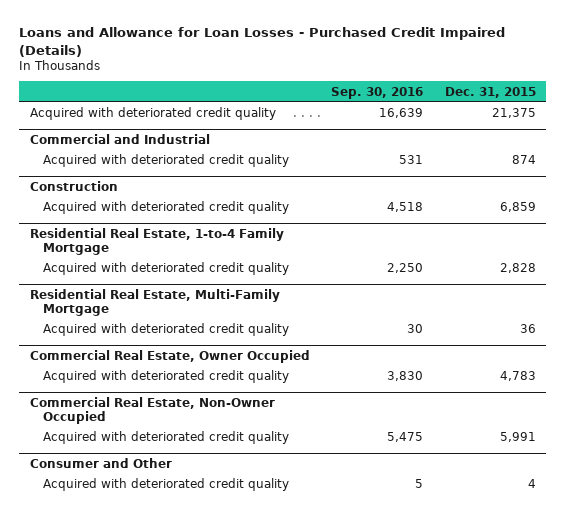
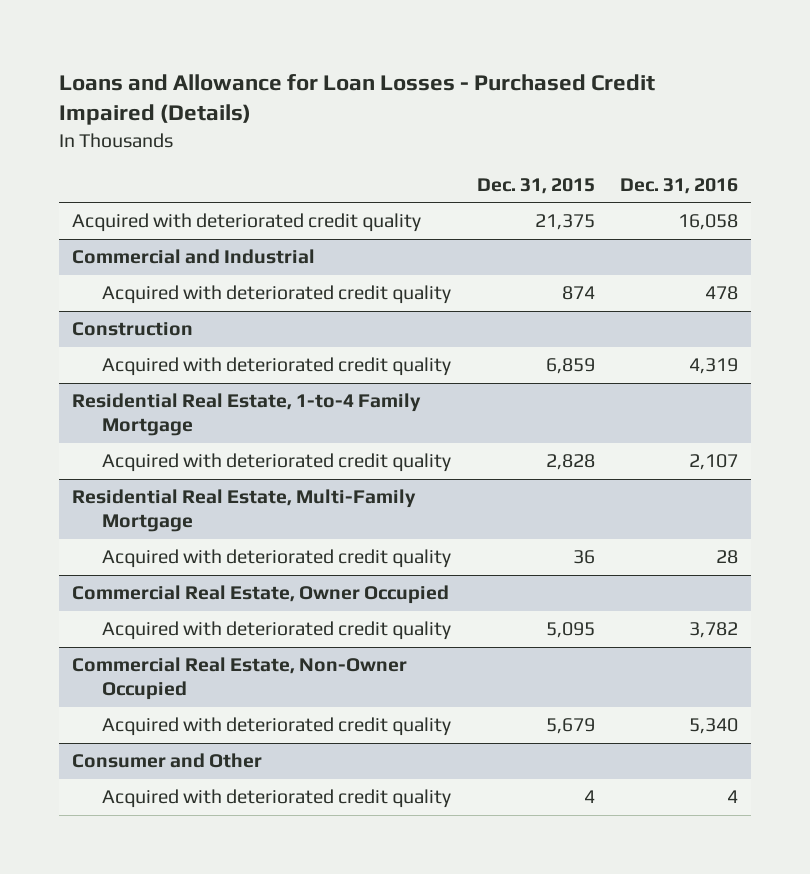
- | Sep. 30, 2016 | Dec. 31, 2015
+ | Dec. 31, 2015 | Dec. 31, 2016
@ Commercial Real Estate, Owner Occupied
- Acquired with deteriorated credit quality | 3,830 | 4,783
+ Acquired with deteriorated credit quality | 5,095 | 3,782
@ Commercial Real Estate, Non-Owner Occupied
- Acquired with deteriorated credit quality | 5,475 | 5,991
+ Acquired with deteriorated credit quality | 5,679 | 5,340

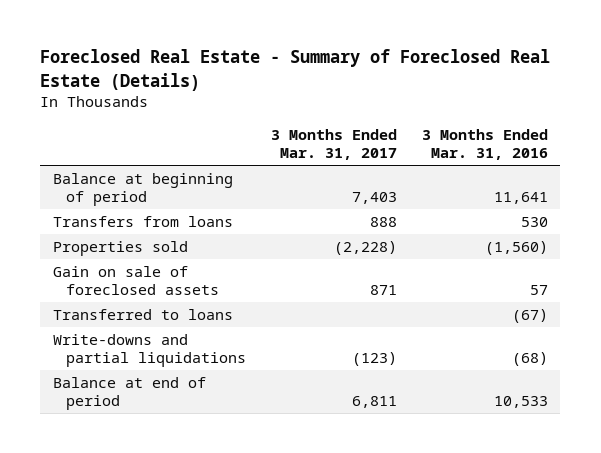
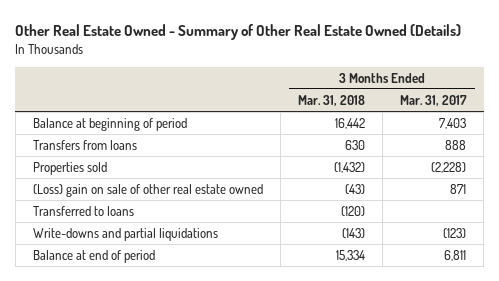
- Foreclosed Real Estate - Summary of Foreclosed Real Estate (Details)
+ Other Real Estate Owned - Summary of Other Real Estate Owned (Details)
- | 3 Months Ended Mar. 31, 2017 | 3 Months Ended Mar. 31, 2016
+ | 3 Months Ended Mar. 31, 2018 | 3 Months Ended Mar. 31, 2017
- Gain on sale of foreclosed assets | 871 | 57
+ (Loss) gain on sale of other real estate owned | (43) | 871

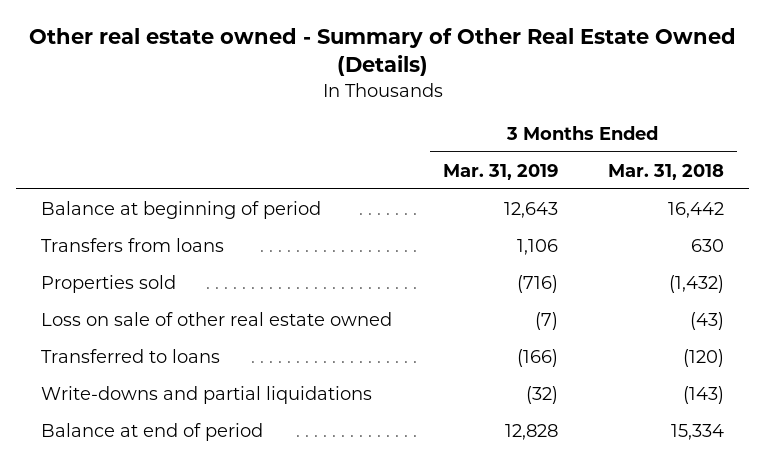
- Other Real Estate Owned - Summary of Other Real Estate Owned (Details)
+ Other real estate owned - Summary of Other Real Estate Owned (Details)
- | 3 Months Ended Mar. 31, 2018 | 3 Months Ended Mar. 31, 2017
+ | 3 Months Ended Mar. 31, 2019 | 3 Months Ended Mar. 31, 2018
- (Loss) gain on sale of other real estate owned | (43) | 871
+ Loss on sale of other real estate owned | (7) | (43)

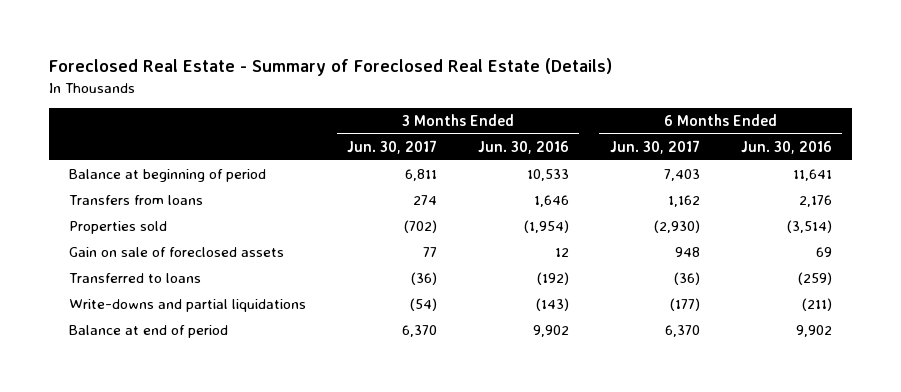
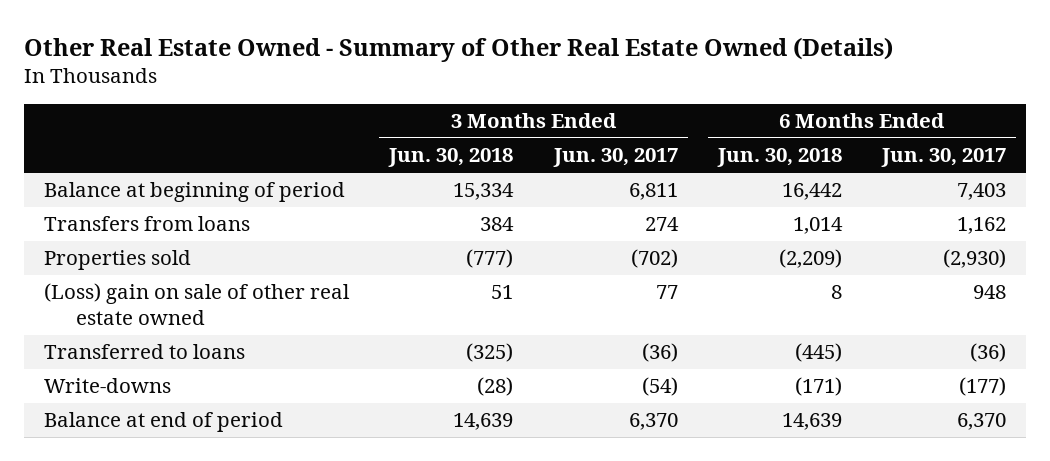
- Foreclosed Real Estate - Summary of Foreclosed Real Estate (Details)
+ Other Real Estate Owned - Summary of Other Real Estate Owned (Details)
- | 3 Months Ended Jun. 30, 2017 | 3 Months Ended Jun. 30, 2016 | 6 Months Ended Jun. 30, 2017 | 6 Months Ended Jun. 30, 2016
+ | 3 Months Ended Jun. 30, 2018 | 3 Months Ended Jun. 30, 2017 | 6 Months Ended Jun. 30, 2018 | 6 Months Ended Jun. 30, 2017
- Gain on sale of foreclosed assets | 77 | 12 | 948 | 69
+ (Loss) gain on sale of other real estate owned | 51 | 77 | 8 | 948
- Write-downs and partial liquidations | (54) | (143) | (177) | (211)
+ Write-downs | (28) | (54) | (171) | (177)

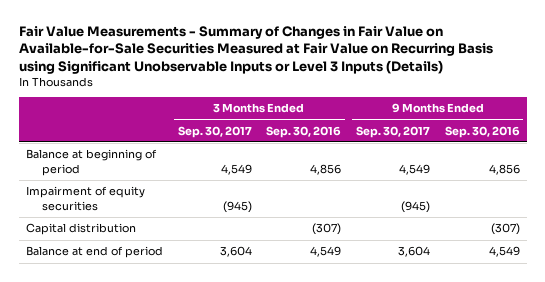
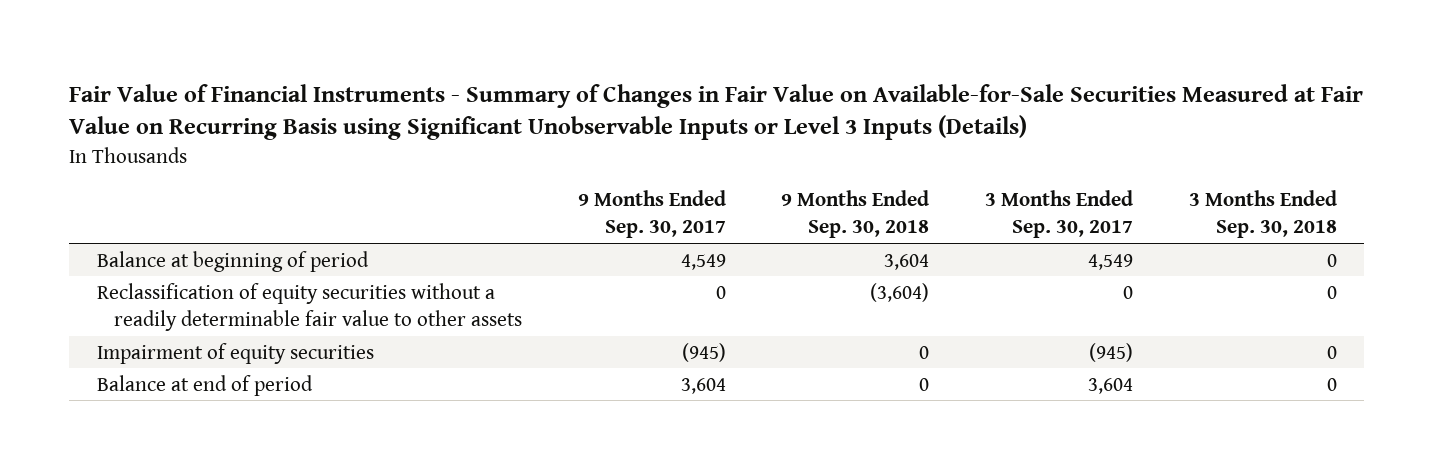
- Fair Value Measurements - Summary of Changes in Fair Value on Available-for-Sale Securities Measured at Fair Value on Recurring Basis using Significant Unobservable Inputs or Level 3 Inputs (Details)
+ Fair Value of Financial Instruments - Summary of Changes in Fair Value on Available-for-Sale Securities Measured at Fair Value on Recurring Basis using Significant Unobservable Inputs or Level 3 Inputs (Details)
- | 3 Months Ended Sep. 30, 2017 | 3 Months Ended Sep. 30, 2016 | 9 Months Ended Sep. 30, 2017 | 9 Months Ended Sep. 30, 2016
+ | 9 Months Ended Sep. 30, 2017 | 9 Months Ended Sep. 30, 2018 | 3 Months Ended Sep. 30, 2017 | 3 Months Ended Sep. 30, 2018
+ Reclassification of equity securities without a readily determinable fair value to other assets | 0 | (3,604) | 0 | 0
- Capital distribution | | (307) | | (307)

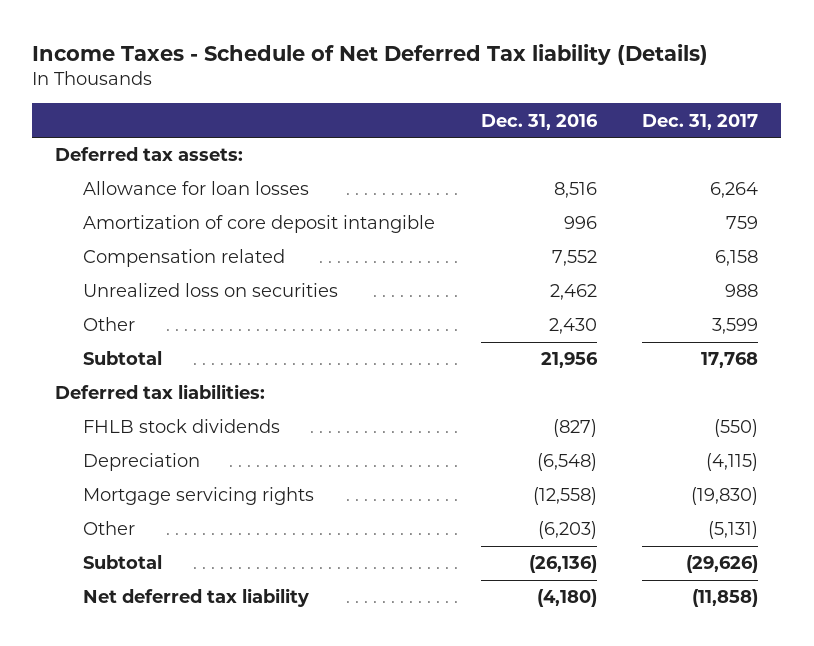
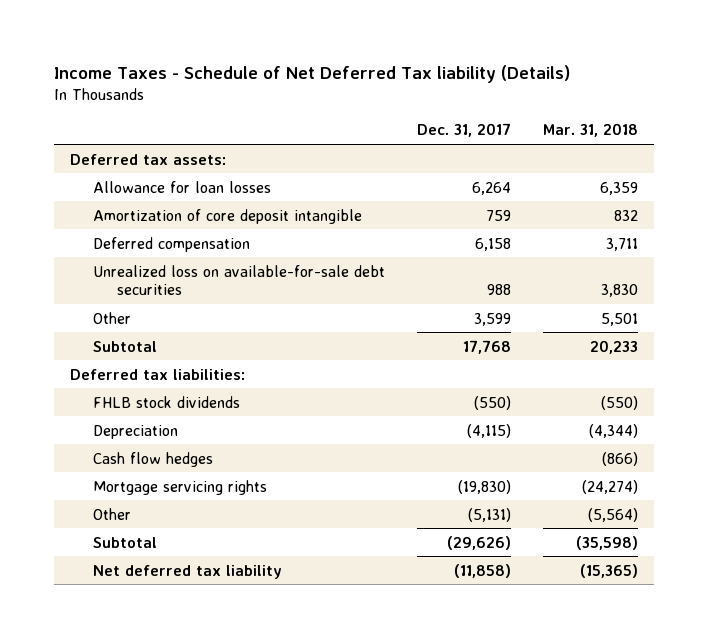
- | Dec. 31, 2016 | Dec. 31, 2017
+ | Dec. 31, 2017 | Mar. 31, 2018
- Compensation related | 7,552 | 6,158
- Unrealized loss on securities | 2,462 | 988
+ Deferred compensation | 6,158 | 3,711
+ Unrealized loss on available-for-sale debt securities | 988 | 3,830
+ Cash flow hedges | | (866)

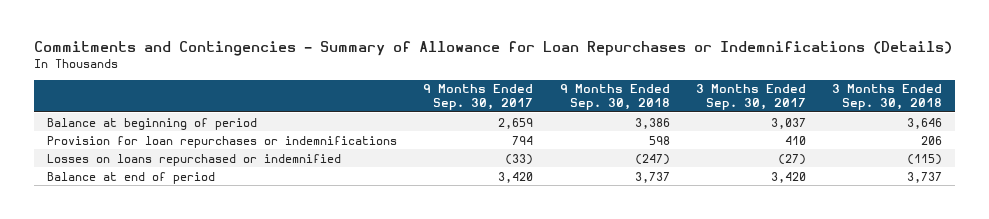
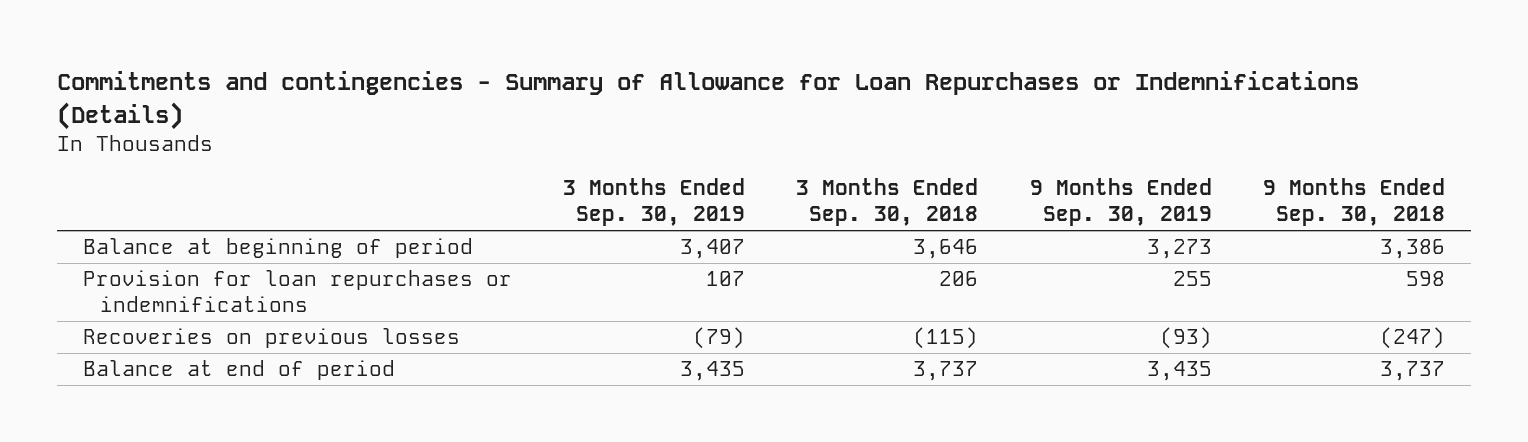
- Commitments and Contingencies - Summary of Allowance for Loan Repurchases or Indemnifications (Details)
+ Commitments and contingencies - Summary of Allowance for Loan Repurchases or Indemnifications (Details)
- | 9 Months Ended Sep. 30, 2017 | 9 Months Ended Sep. 30, 2018 | 3 Months Ended Sep. 30, 2017 | 3 Months Ended Sep. 30, 2018
+ | 3 Months Ended Sep. 30, 2019 | 3 Months Ended Sep. 30, 2018 | 9 Months Ended Sep. 30, 2019 | 9 Months Ended Sep. 30, 2018
- Losses on loans repurchased or indemnified | (33) | (247) | (27) | (115)
+ Recoveries on previous losses | (79) | (115) | (93) | (247)

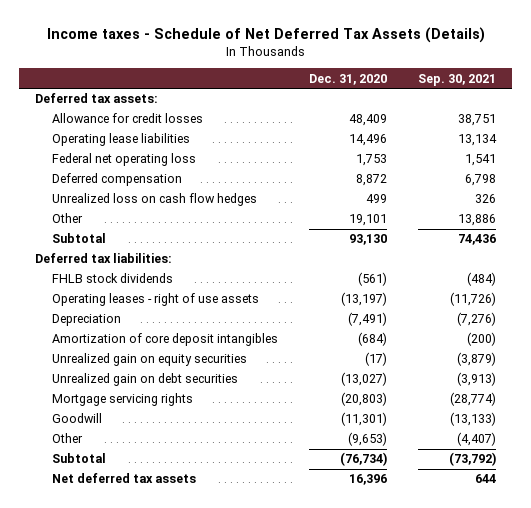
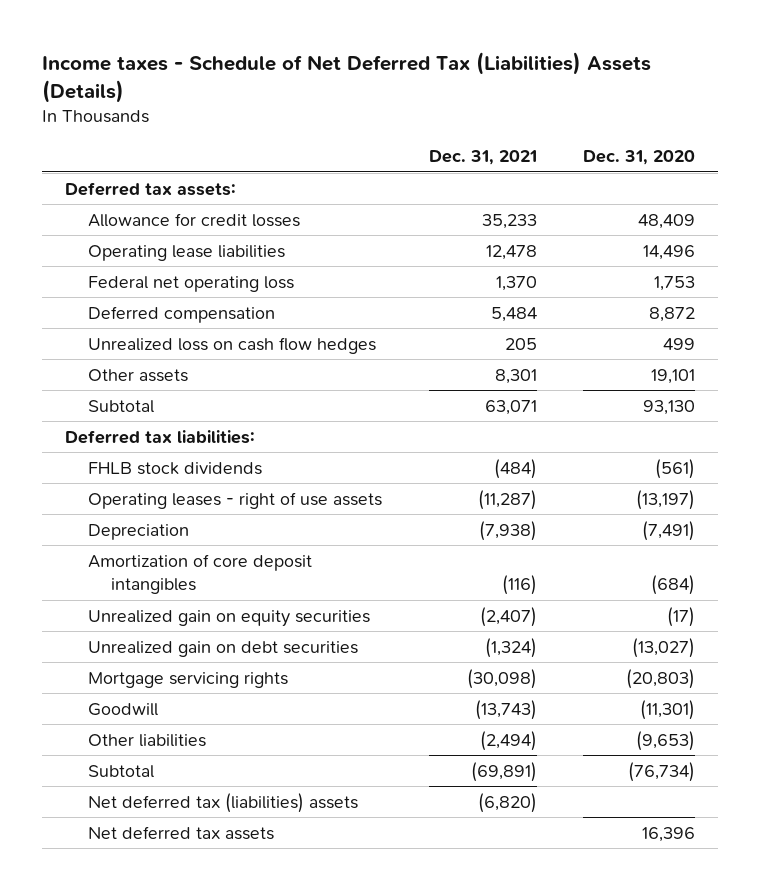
- Income taxes - Schedule of Net Deferred Tax Assets (Details)
+ Income taxes - Schedule of Net Deferred Tax (Liabilities) Assets (Details)
- | Dec. 31, 2020 | Sep. 30, 2021
+ | Dec. 31, 2021 | Dec. 31, 2020
- Other | 19,101 | 13,886
+ Other assets | 8,301 | 19,101
- Other | (9,653) | (4,407)
+ Other liabilities | (2,494) | (9,653)
+ Net deferred tax (liabilities) assets | (6,820) |

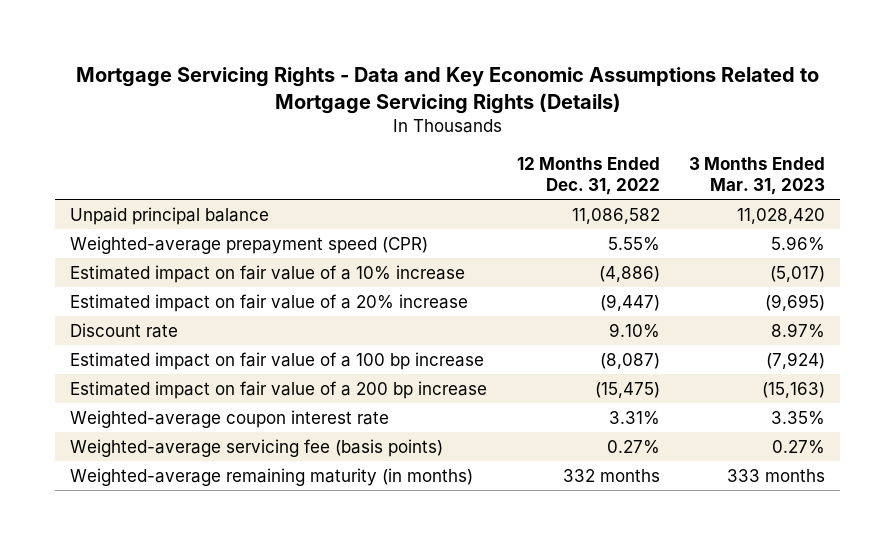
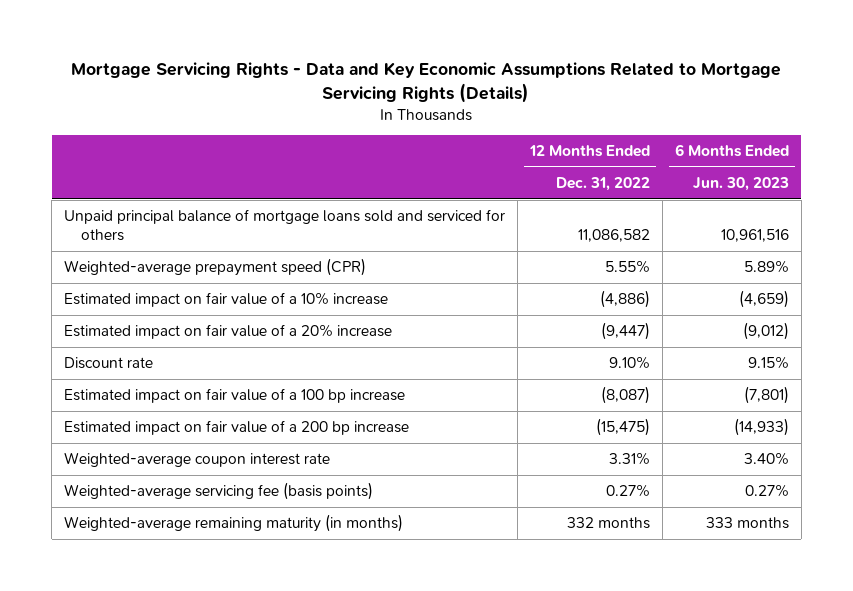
- | 12 Months Ended Dec. 31, 2022 | 3 Months Ended Mar. 31, 2023
+ | 12 Months Ended Dec. 31, 2022 | 6 Months Ended Jun. 30, 2023
- Unpaid principal balance | 11,086,582 | 11,028,420
+ Unpaid principal balance of mortgage loans sold and serviced for others | 11,086,582 | 10,961,516

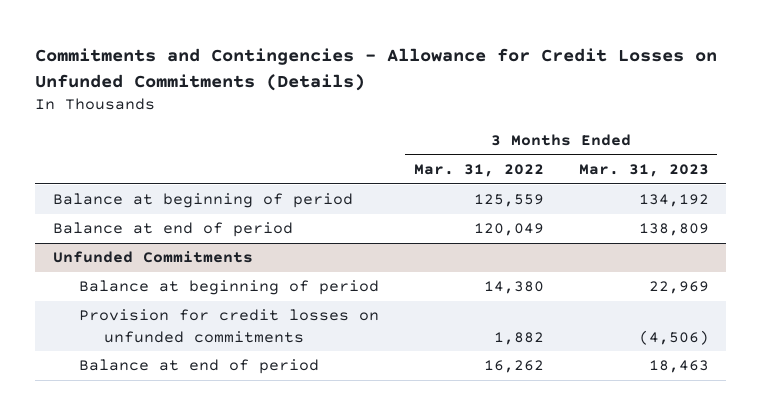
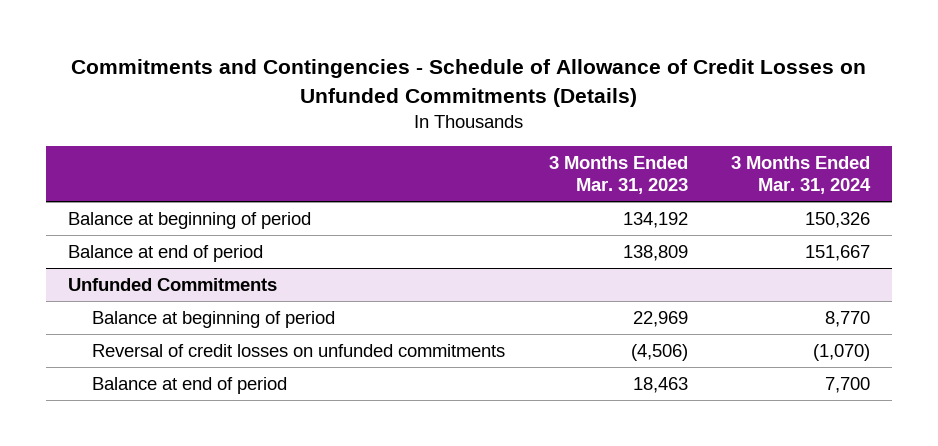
- Commitments and Contingencies - Allowance for Credit Losses on Unfunded Commitments (Details)
+ Commitments and Contingencies - Schedule of Allowance of Credit Losses on Unfunded Commitments (Details)
- | 3 Months Ended Mar. 31, 2022 | 3 Months Ended Mar. 31, 2023
+ | 3 Months Ended Mar. 31, 2023 | 3 Months Ended Mar. 31, 2024
@ Unfunded Commitments
- Provision for credit losses on unfunded commitments | 1,882 | (4,506)
+ Reversal of credit losses on unfunded commitments | (4,506) | (1,070)

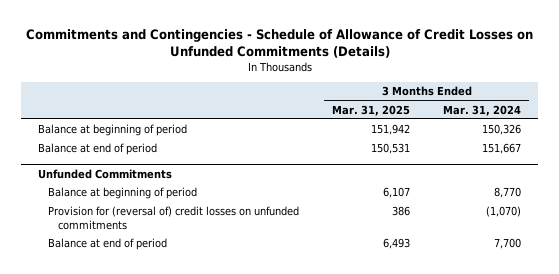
- | 3 Months Ended Mar. 31, 2023 | 3 Months Ended Mar. 31, 2024
+ | 3 Months Ended Mar. 31, 2025 | 3 Months Ended Mar. 31, 2024
@ Unfunded Commitments
- Reversal of credit losses on unfunded commitments | (4,506) | (1,070)
+ Provision for (reversal of) credit losses on unfunded commitments | 386 | (1,070)

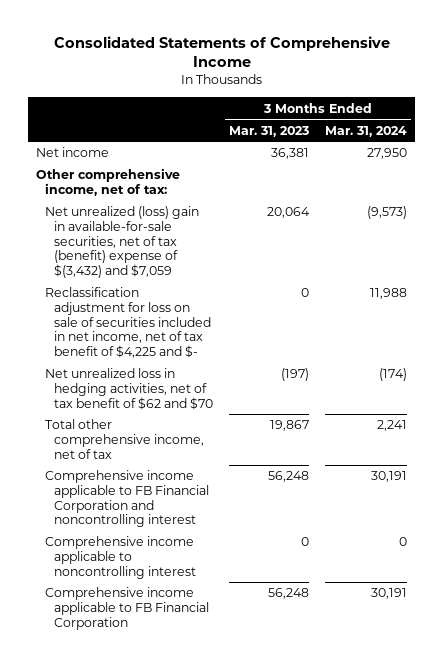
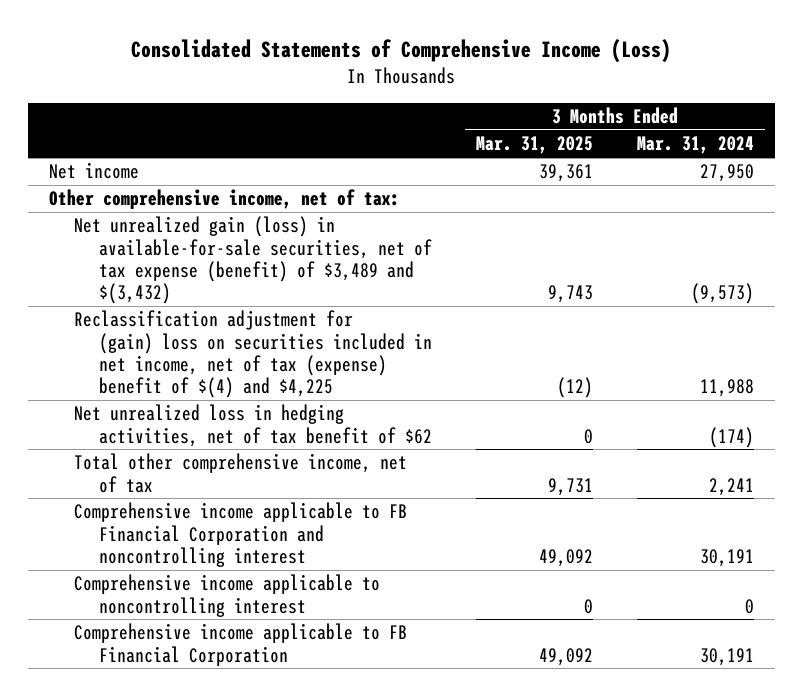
- Consolidated Statements of Comprehensive Income
+ Consolidated Statements of Comprehensive Income (Loss)
- | 3 Months Ended Mar. 31, 2023 | 3 Months Ended Mar. 31, 2024
+ | 3 Months Ended Mar. 31, 2025 | 3 Months Ended Mar. 31, 2024
- Net unrealized (loss) gain in available-for-sale securities, net of tax (benefit) expense of $(3,432) and $7,059 | 20,064 | (9,573)
- Reclassification adjustment for loss on sale of securities included in net income, net of tax benefit of $4,225 and $- | 0 | 11,988
- Net unrealized loss in hedging activities, net of tax benefit of $62 and $70 | (197) | (174)
+ Net unrealized gain (loss) in available-for-sale securities, net of tax expense (benefit) of $3,489 and $(3,432) | 9,743 | (9,573)
+ Reclassification adjustment for (gain) loss on securities included in net income, net of tax (expense) benefit of $(4) and $4,225 | (12) | 11,988
+ Net unrealized loss in hedging activities, net of tax benefit of $62 | 0 | (174)

